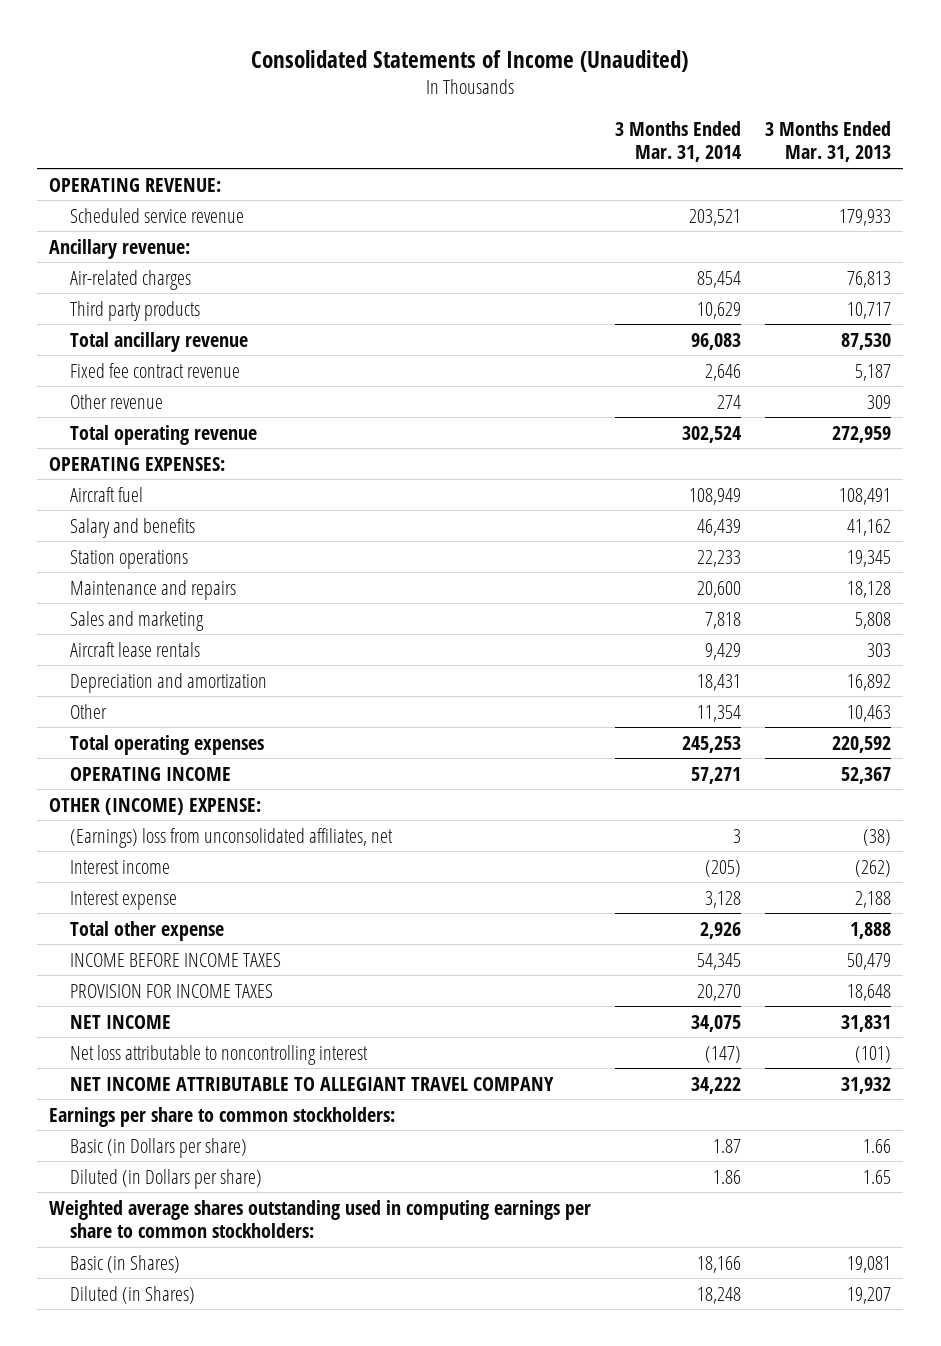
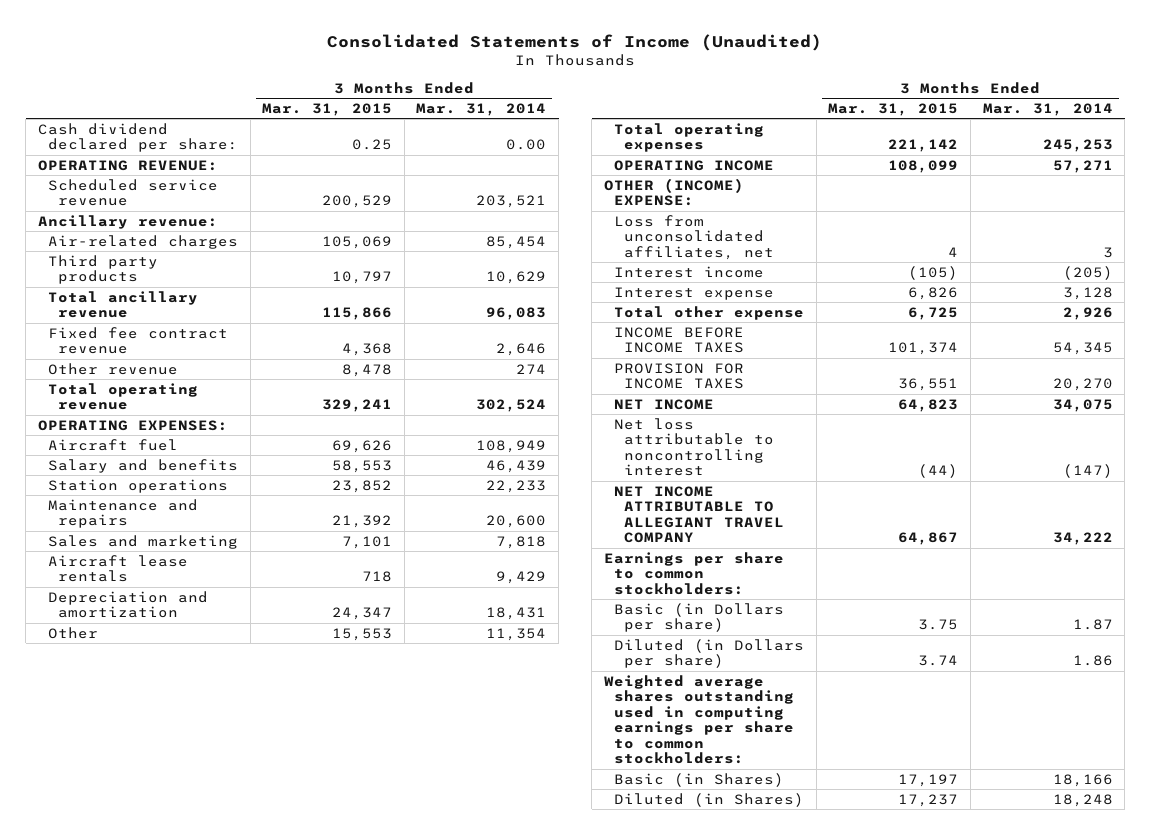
- | 3 Months Ended Mar. 31, 2014 | 3 Months Ended Mar. 31, 2013
+ | 3 Months Ended Mar. 31, 2015 | 3 Months Ended Mar. 31, 2014
+ Cash dividend declared per share: | 0.25 | 0.00
- (Earnings) loss from unconsolidated affiliates, net | 3 | (38)
+ Loss from unconsolidated affiliates, net | 4 | 3

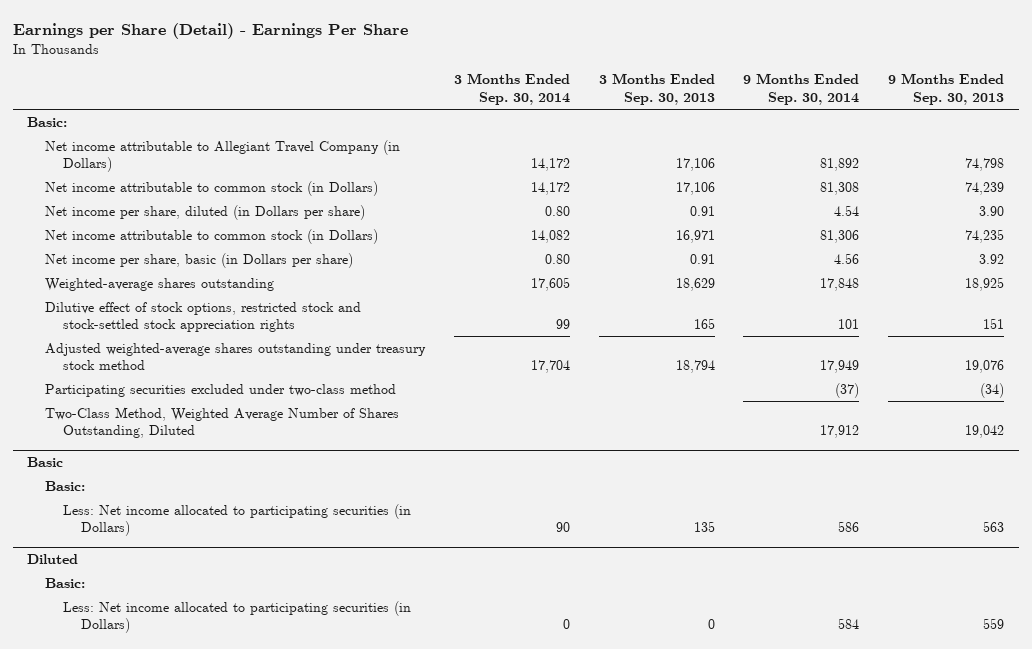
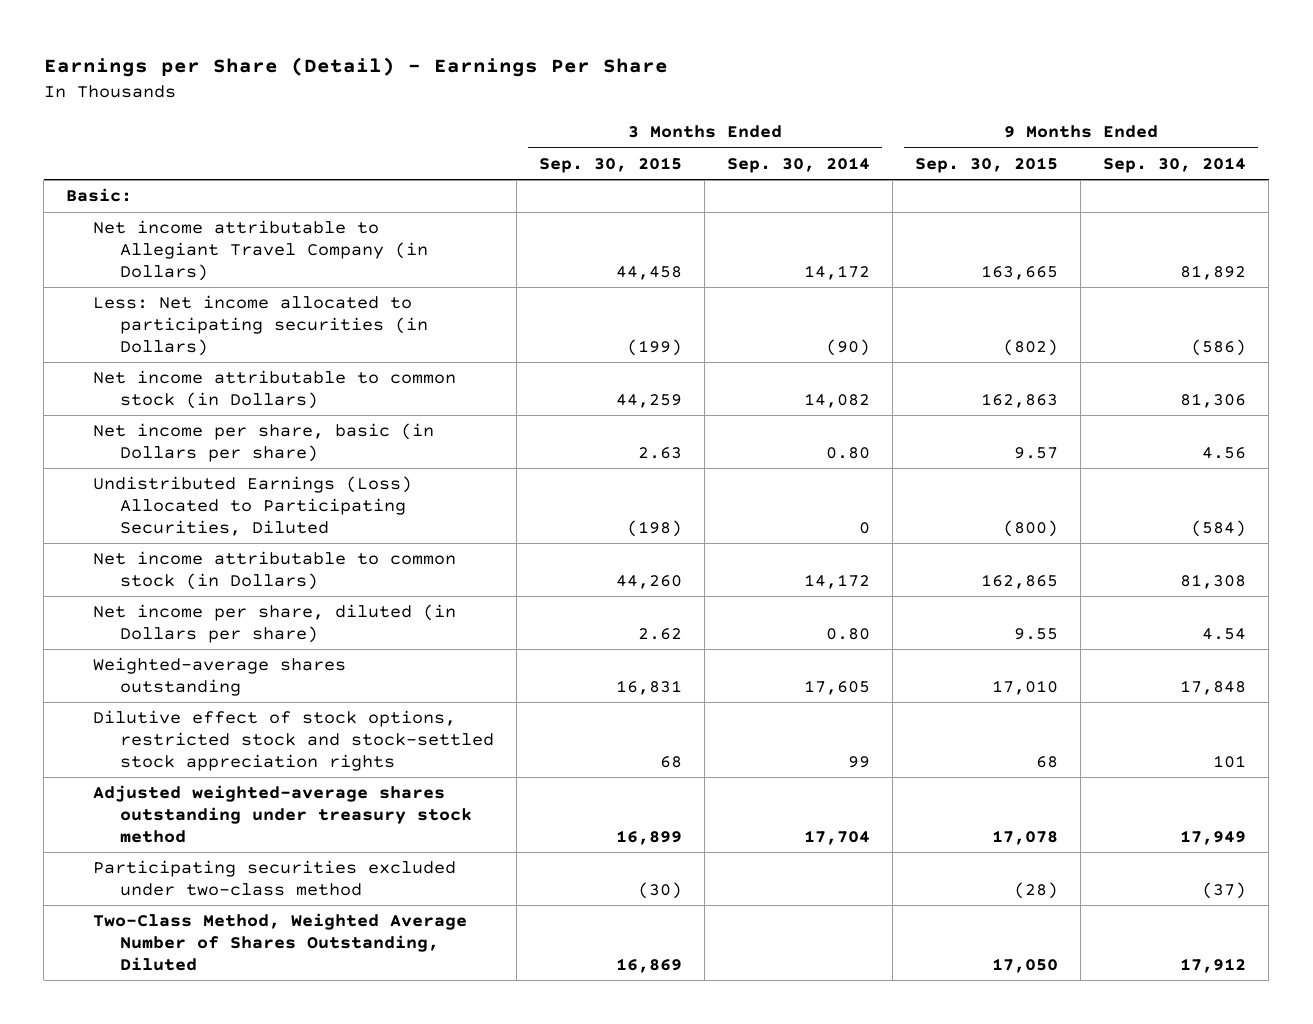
- | 3 Months Ended Sep. 30, 2014 | 3 Months Ended Sep. 30, 2013 | 9 Months Ended Sep. 30, 2014 | 9 Months Ended Sep. 30, 2013
+ | 3 Months Ended Sep. 30, 2015 | 3 Months Ended Sep. 30, 2014 | 9 Months Ended Sep. 30, 2015 | 9 Months Ended Sep. 30, 2014
+ Less: Net income allocated to participating securities (in Dollars) | (199) | (90) | (802) | (586)
+ Undistributed Earnings (Loss) Allocated to Participating Securities, Diluted | (198) | 0 | (800) | (584)
moved down: Net income attributable to common stock (in Dollars) | 44,260 | 14,172 | 162,865 | 81,308
moved down: Net income per share, diluted (in Dollars per share) | 2.62 | 0.80 | 9.55 | 4.54
- Basic
- Basic:
- Less: Net income allocated to participating securities (in Dollars) | 90 | 135 | 586 | 563
- Diluted
- Basic:
- Less: Net income allocated to participating securities (in Dollars) | 0 | 0 | 584 | 559

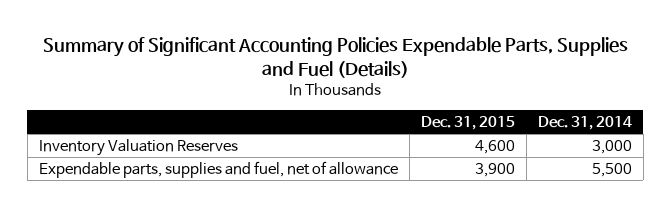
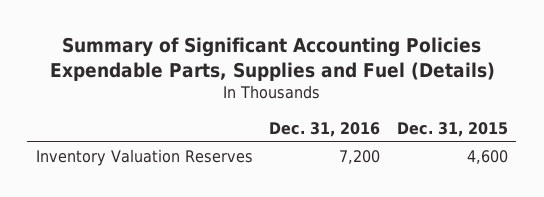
- | Dec. 31, 2015 | Dec. 31, 2014
+ | Dec. 31, 2016 | Dec. 31, 2015
- Expendable parts, supplies and fuel, net of allowance | 3,900 | 5,500

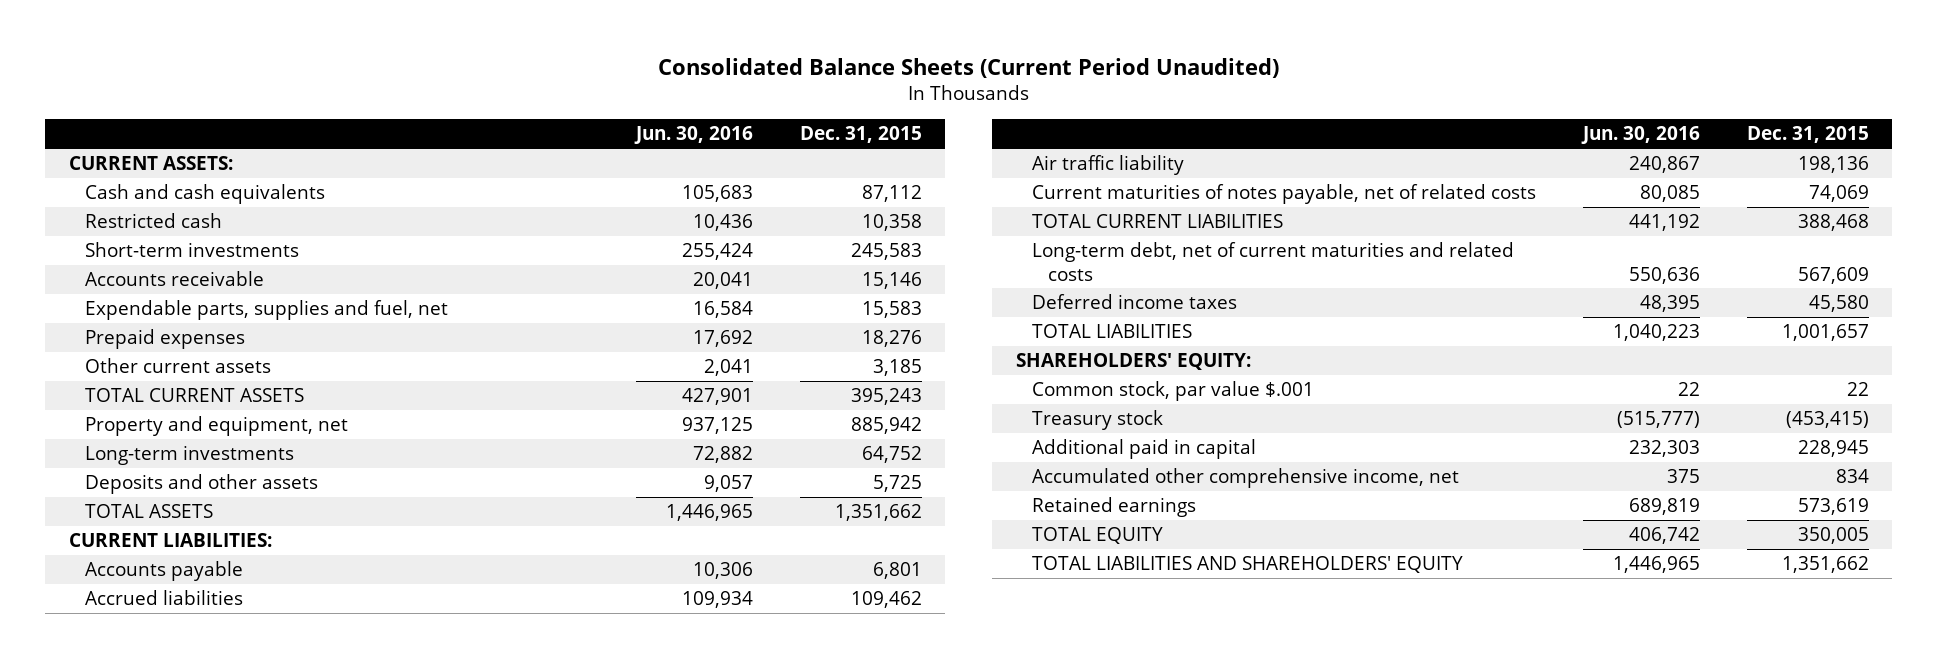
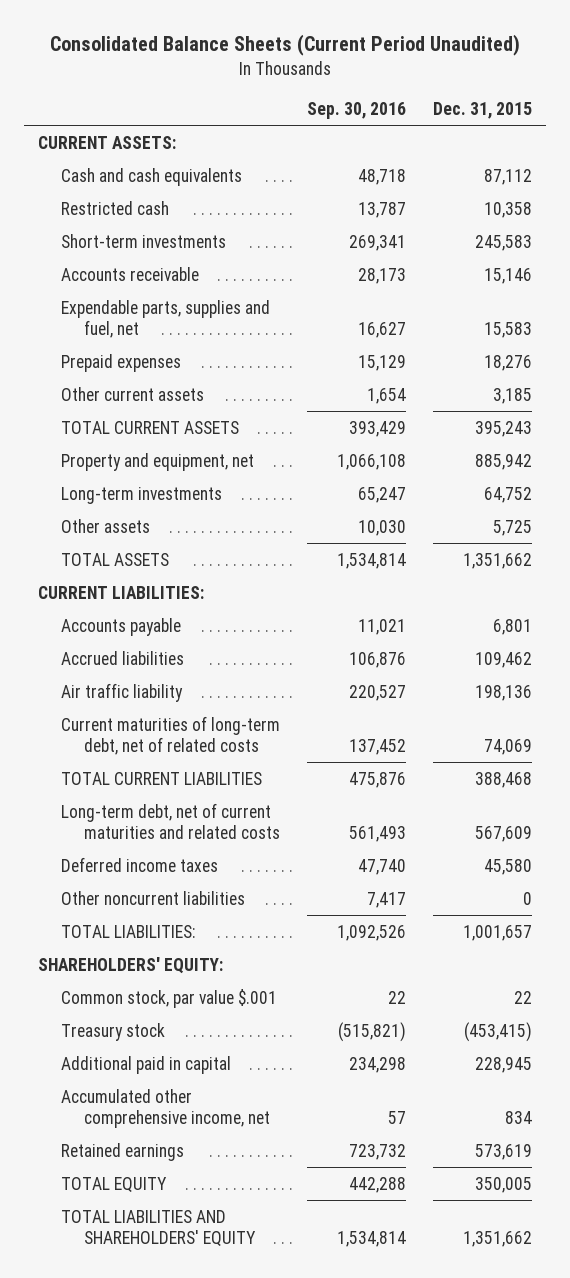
- | Jun. 30, 2016 | Dec. 31, 2015
+ | Sep. 30, 2016 | Dec. 31, 2015
- Deposits and other assets | 9,057 | 5,725
+ Other assets | 10,030 | 5,725
- Current maturities of notes payable, net of related costs | 80,085 | 74,069
+ Current maturities of long-term debt, net of related costs | 137,452 | 74,069
- TOTAL LIABILITIES | 1,040,223 | 1,001,657
+ Other noncurrent liabilities | 7,417 | 0
+ TOTAL LIABILITIES: | 1,092,526 | 1,001,657

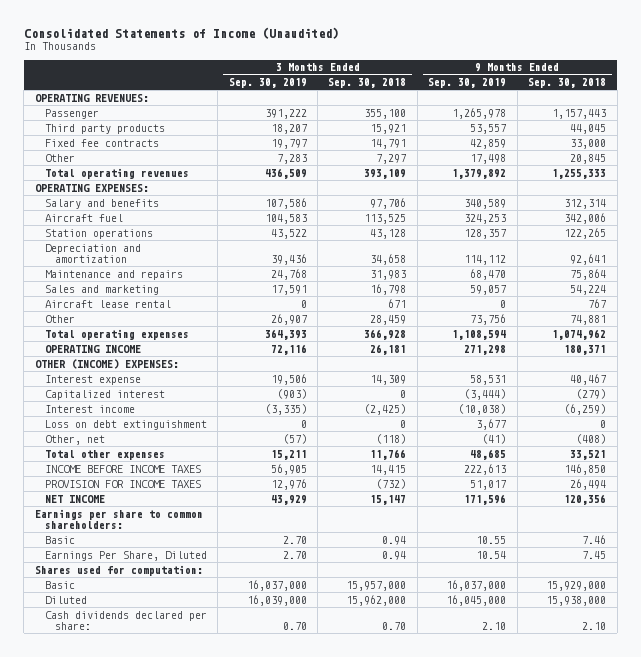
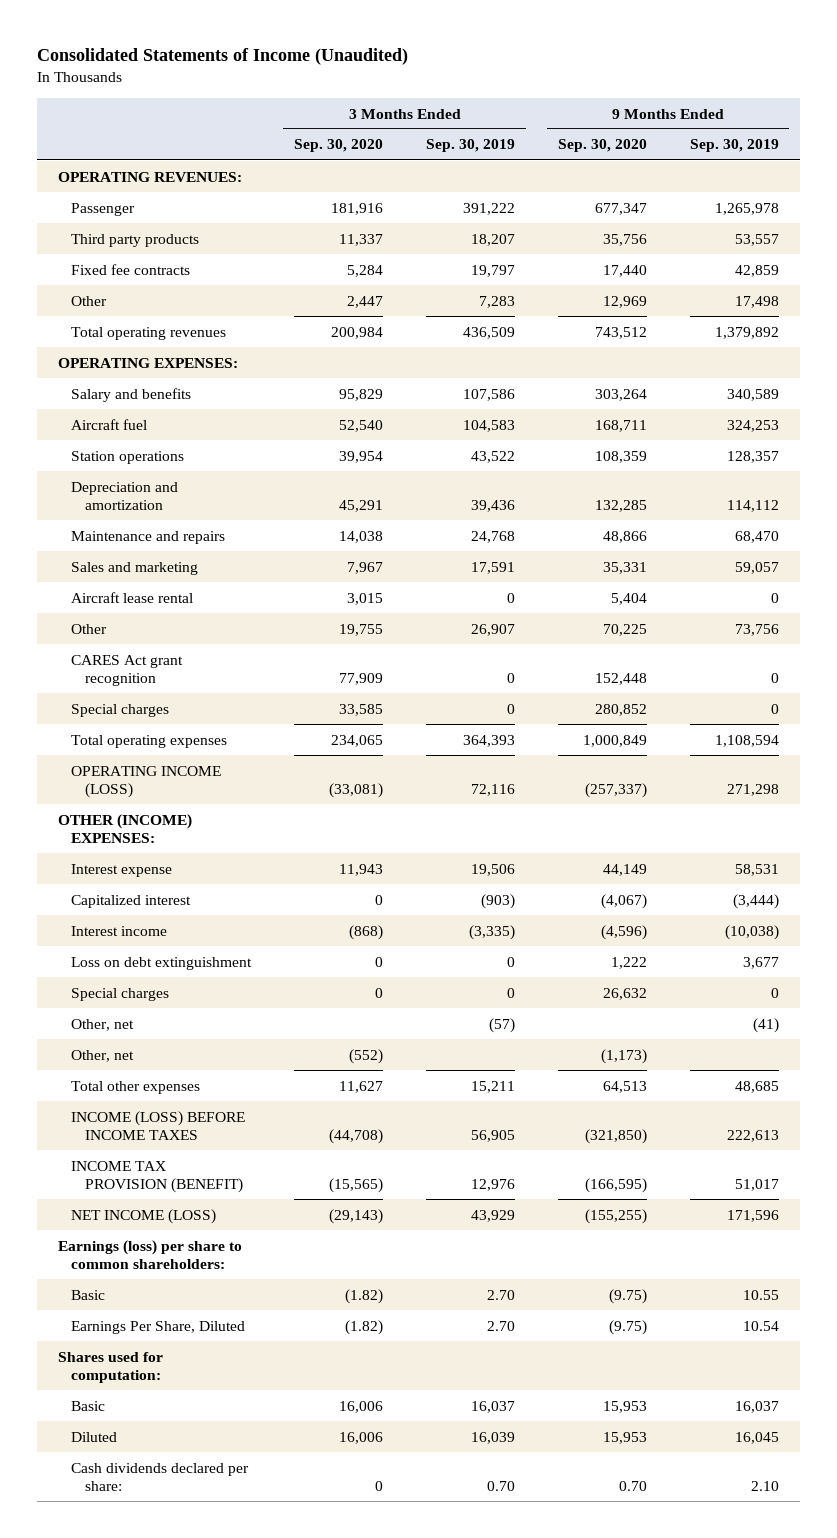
- | 3 Months Ended Sep. 30, 2019 | 3 Months Ended Sep. 30, 2018 | 9 Months Ended Sep. 30, 2019 | 9 Months Ended Sep. 30, 2018
+ | 3 Months Ended Sep. 30, 2020 | 3 Months Ended Sep. 30, 2019 | 9 Months Ended Sep. 30, 2020 | 9 Months Ended Sep. 30, 2019
+ CARES Act grant recognition | 77,909 | 0 | 152,448 | 0
+ Special charges | 33,585 | 0 | 280,852 | 0
- OPERATING INCOME | 72,116 | 26,181 | 271,298 | 180,371
+ OPERATING INCOME (LOSS) | (33,081) | 72,116 | (257,337) | 271,298
+ Special charges | 0 | 0 | 26,632 | 0
+ Other, net | (552) | | (1,173) |
- INCOME BEFORE INCOME TAXES | 56,905 | 14,415 | 222,613 | 146,850
- PROVISION FOR INCOME TAXES | 12,976 | (732) | 51,017 | 26,494
- NET INCOME | 43,929 | 15,147 | 171,596 | 120,356
- Earnings per share to common shareholders:
+ INCOME (LOSS) BEFORE INCOME TAXES | (44,708) | 56,905 | (321,850) | 222,613
+ INCOME TAX PROVISION (BENEFIT) | (15,565) | 12,976 | (166,595) | 51,017
+ NET INCOME (LOSS) | (29,143) | 43,929 | (155,255) | 171,596
+ Earnings (loss) per share to common shareholders:
- Basic | 16,037,000 | 15,957,000 | 16,037,000 | 15,929,000
- Diluted | 16,039,000 | 15,962,000 | 16,045,000 | 15,938,000
+ Basic | 16,006 | 16,037 | 15,953 | 16,037
+ Diluted | 16,006 | 16,039 | 15,953 | 16,045

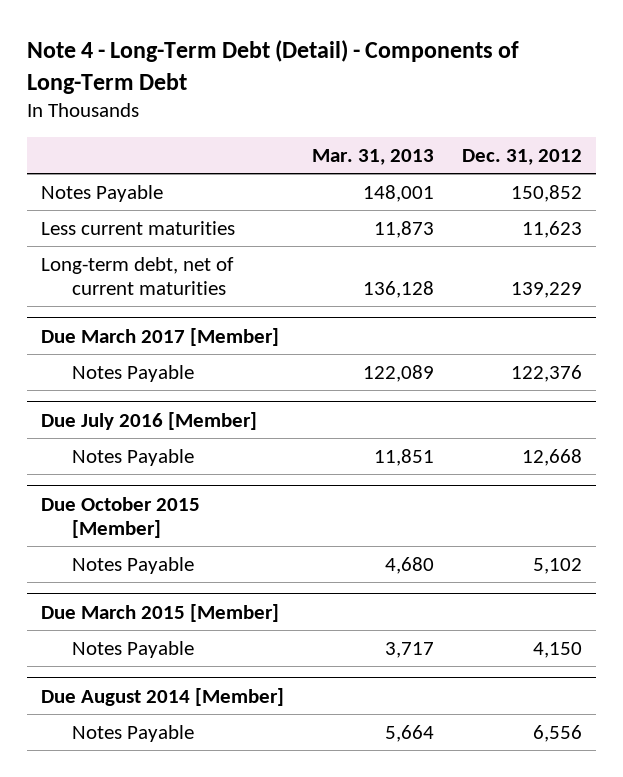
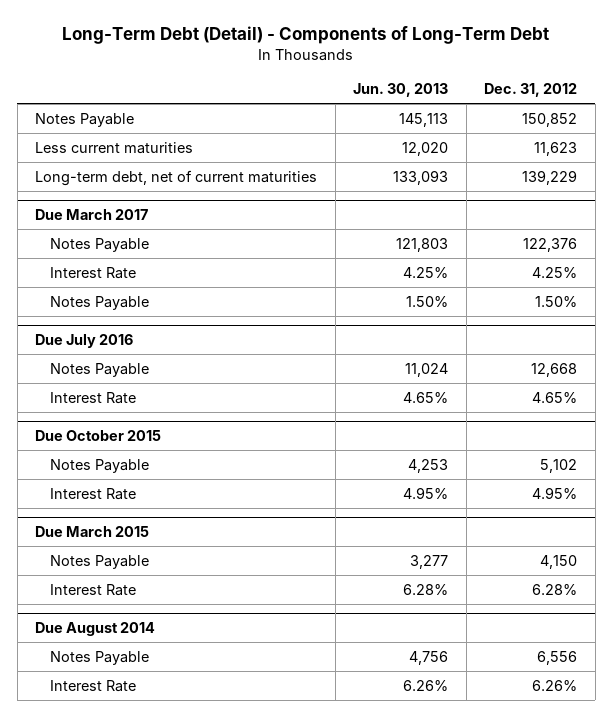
- Note 4 - Long-Term Debt (Detail) - Components of Long-Term Debt
+ Long-Term Debt (Detail) - Components of Long-Term Debt
- | Mar. 31, 2013 | Dec. 31, 2012
+ | Jun. 30, 2013 | Dec. 31, 2012
- Due March 2017 [Member]
+ Due March 2017
- Due July 2016 [Member]
+ Interest Rate | 4.25% | 4.25%
+ Notes Payable | 1.50% | 1.50%
+ Due July 2016
- Due October 2015 [Member]
+ Interest Rate | 4.65% | 4.65%
+ Due October 2015
- Due March 2015 [Member]
+ Interest Rate | 4.95% | 4.95%
+ Due March 2015
- Due August 2014 [Member]
+ Interest Rate | 6.28% | 6.28%
+ Due August 2014
+ Interest Rate | 6.26% | 6.26%

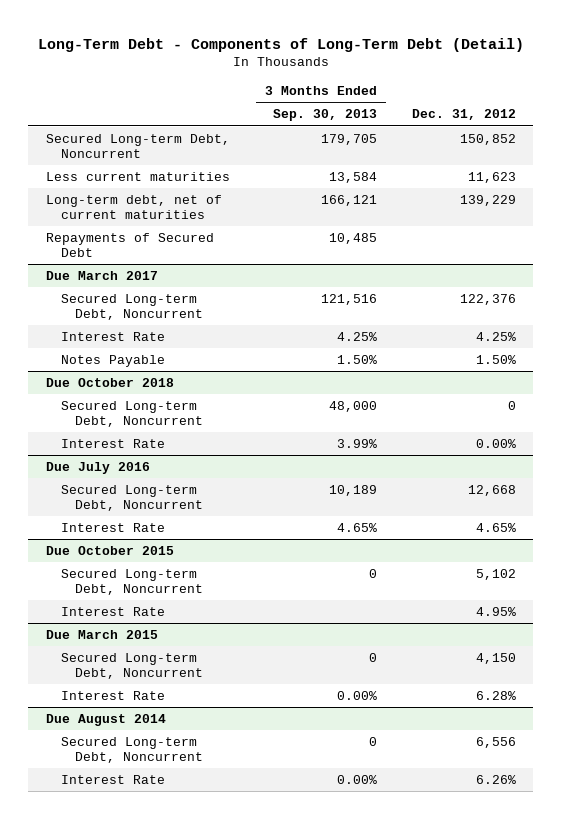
- Long-Term Debt (Detail) - Components of Long-Term Debt
+ Long-Term Debt - Components of Long-Term Debt (Detail)
- | Jun. 30, 2013 | Dec. 31, 2012
+ | 3 Months Ended Sep. 30, 2013 | Dec. 31, 2012
- Notes Payable | 145,113 | 150,852
+ Secured Long-term Debt, Noncurrent | 179,705 | 150,852
+ Repayments of Secured Debt | 10,485 |
@ Due March 2017
- Notes Payable | 121,803 | 122,376
+ Secured Long-term Debt, Noncurrent | 121,516 | 122,376
+ Due October 2018
+ Secured Long-term Debt, Noncurrent | 48,000 | 0
+ Interest Rate | 3.99% | 0.00%
@ Due July 2016
- Notes Payable | 11,024 | 12,668
+ Secured Long-term Debt, Noncurrent | 10,189 | 12,668
@ Due October 2015
- Notes Payable | 4,253 | 5,102
+ Secured Long-term Debt, Noncurrent | 0 | 5,102
@ Due March 2015
- Notes Payable | 3,277 | 4,150
+ Secured Long-term Debt, Noncurrent | 0 | 4,150
@ Due August 2014
- Notes Payable | 4,756 | 6,556
+ Secured Long-term Debt, Noncurrent | 0 | 6,556

